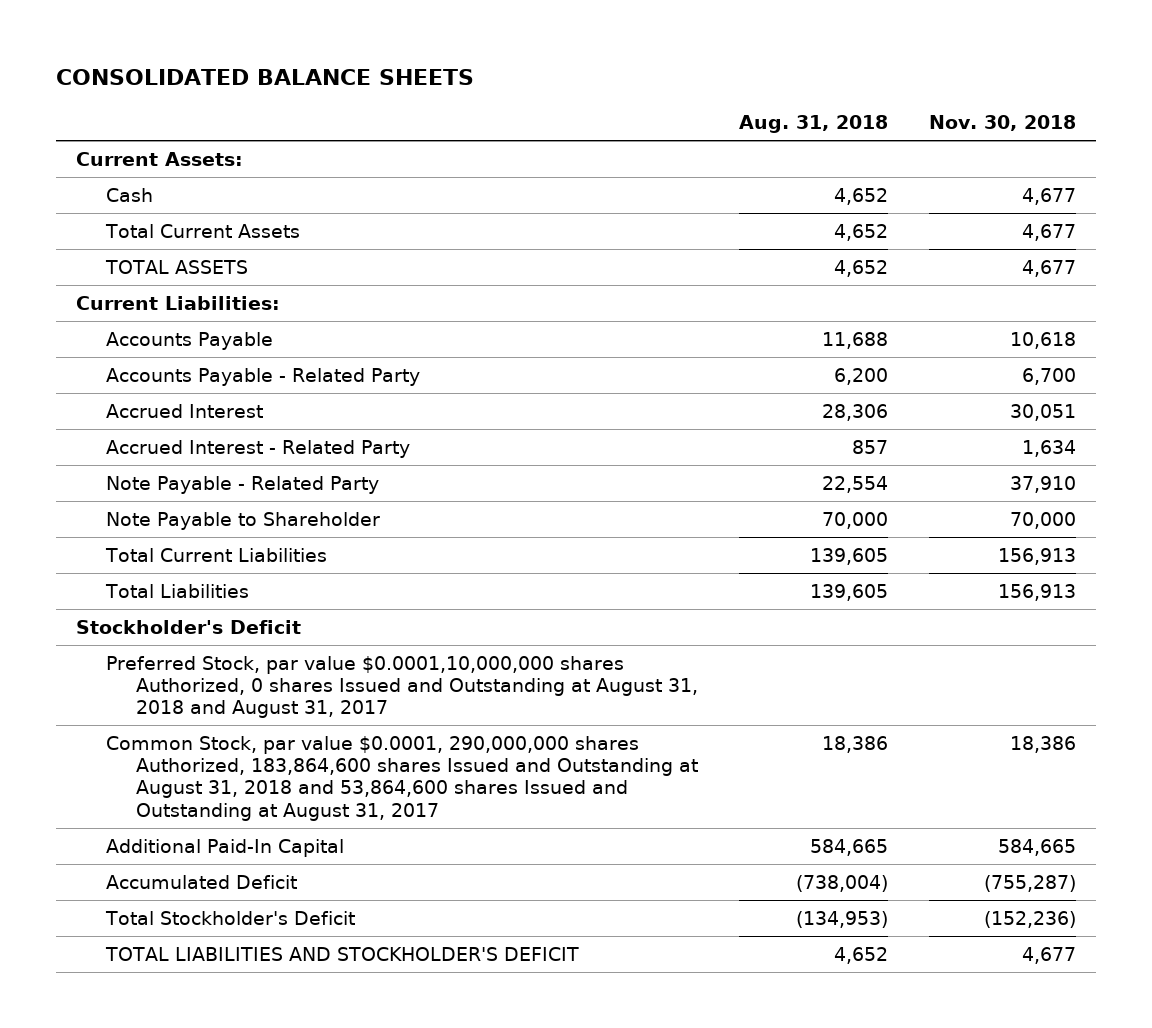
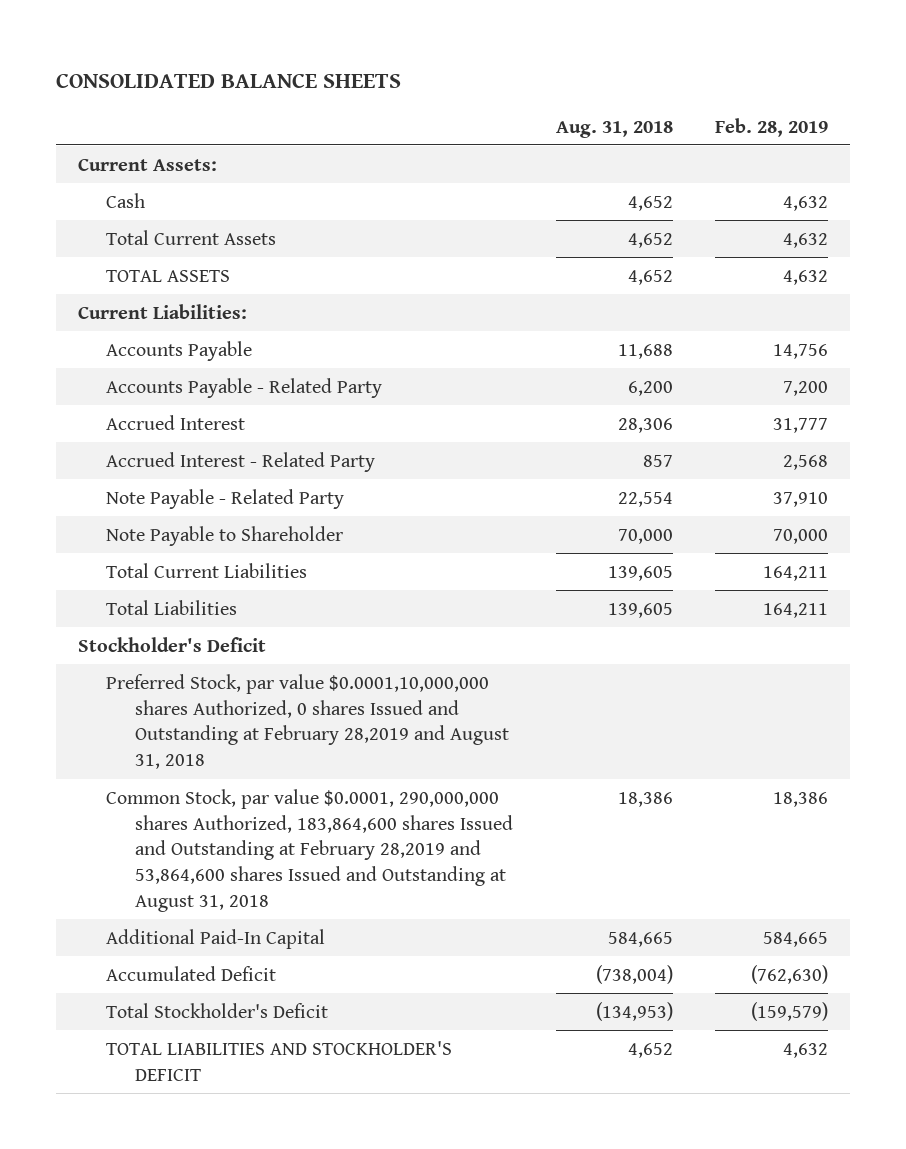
- | Aug. 31, 2018 | Nov. 30, 2018
+ | Aug. 31, 2018 | Feb. 28, 2019
- Preferred Stock, par value $0.0001,10,000,000 shares Authorized, 0 shares Issued and Outstanding at August 31, 2018 and August 31, 2017
- Common Stock, par value $0.0001, 290,000,000 shares Authorized, 183,864,600 shares Issued and Outstanding at August 31, 2018 and 53,864,600 shares Issued and Outstanding at August 31, 2017 | 18,386 | 18,386
+ Preferred Stock, par value $0.0001,10,000,000 shares Authorized, 0 shares Issued and Outstanding at February 28,2019 and August 31, 2018
+ Common Stock, par value $0.0001, 290,000,000 shares Authorized, 183,864,600 shares Issued and Outstanding at February 28,2019 and 53,864,600 shares Issued and Outstanding at August 31, 2018 | 18,386 | 18,386

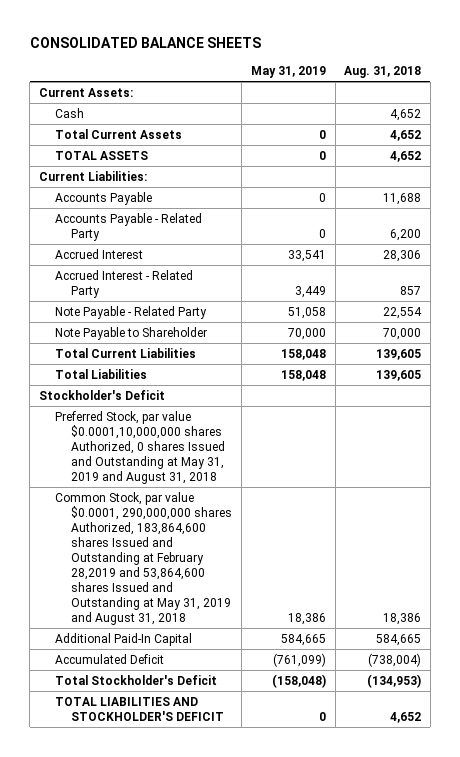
- | Aug. 31, 2018 | Feb. 28, 2019
+ | May 31, 2019 | Aug. 31, 2018
- Preferred Stock, par value $0.0001,10,000,000 shares Authorized, 0 shares Issued and Outstanding at February 28,2019 and August 31, 2018
- Common Stock, par value $0.0001, 290,000,000 shares Authorized, 183,864,600 shares Issued and Outstanding at February 28,2019 and 53,864,600 shares Issued and Outstanding at August 31, 2018 | 18,386 | 18,386
+ Preferred Stock, par value $0.0001,10,000,000 shares Authorized, 0 shares Issued and Outstanding at May 31, 2019 and August 31, 2018
+ Common Stock, par value $0.0001, 290,000,000 shares Authorized, 183,864,600 shares Issued and Outstanding at February 28,2019 and 53,864,600 shares Issued and Outstanding at May 31, 2019 and August 31, 2018 | 18,386 | 18,386

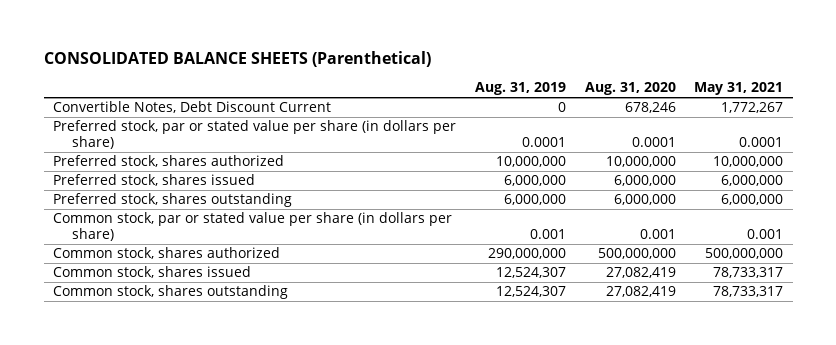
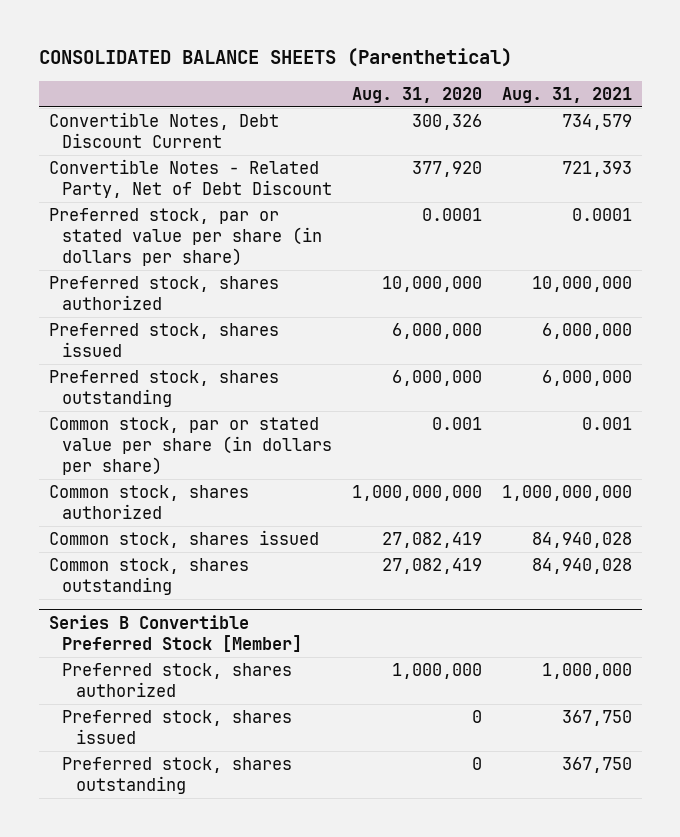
- | Aug. 31, 2019 | Aug. 31, 2020 | May 31, 2021
+ | Aug. 31, 2020 | Aug. 31, 2021
- Convertible Notes, Debt Discount Current | 0 | 678,246 | 1,772,267
+ Convertible Notes, Debt Discount Current | 300,326 | 734,579
+ Convertible Notes - Related Party, Net of Debt Discount | 377,920 | 721,393
- Common stock, shares authorized | 290,000,000 | 500,000,000 | 500,000,000
+ Common stock, shares authorized | 1,000,000,000 | 1,000,000,000
+ Series B Convertible Preferred Stock [Member]
+ Preferred stock, shares authorized | 1,000,000 | 1,000,000
+ Preferred stock, shares issued | 0 | 367,750
+ Preferred stock, shares outstanding | 0 | 367,750

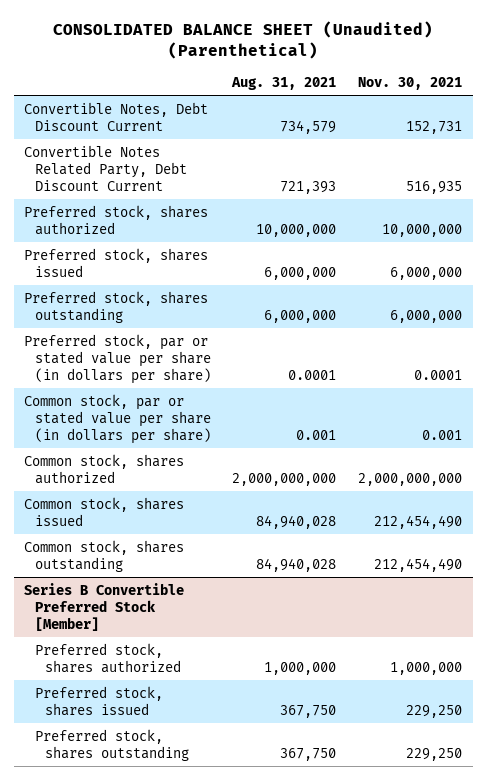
- CONSOLIDATED BALANCE SHEETS (Parenthetical)
+ CONSOLIDATED BALANCE SHEET (Unaudited) (Parenthetical)
- | Aug. 31, 2020 | Aug. 31, 2021
+ | Aug. 31, 2021 | Nov. 30, 2021
- Convertible Notes - Related Party, Net of Debt Discount | 377,920 | 721,393
+ Convertible Notes Related Party, Debt Discount Current | 721,393 | 516,935
moved down: Preferred stock, par or stated value per share (in dollars per share) | 0.0001 | 0.0001
- Common stock, shares authorized | 1,000,000,000 | 1,000,000,000
+ Common stock, shares authorized | 2,000,000,000 | 2,000,000,000

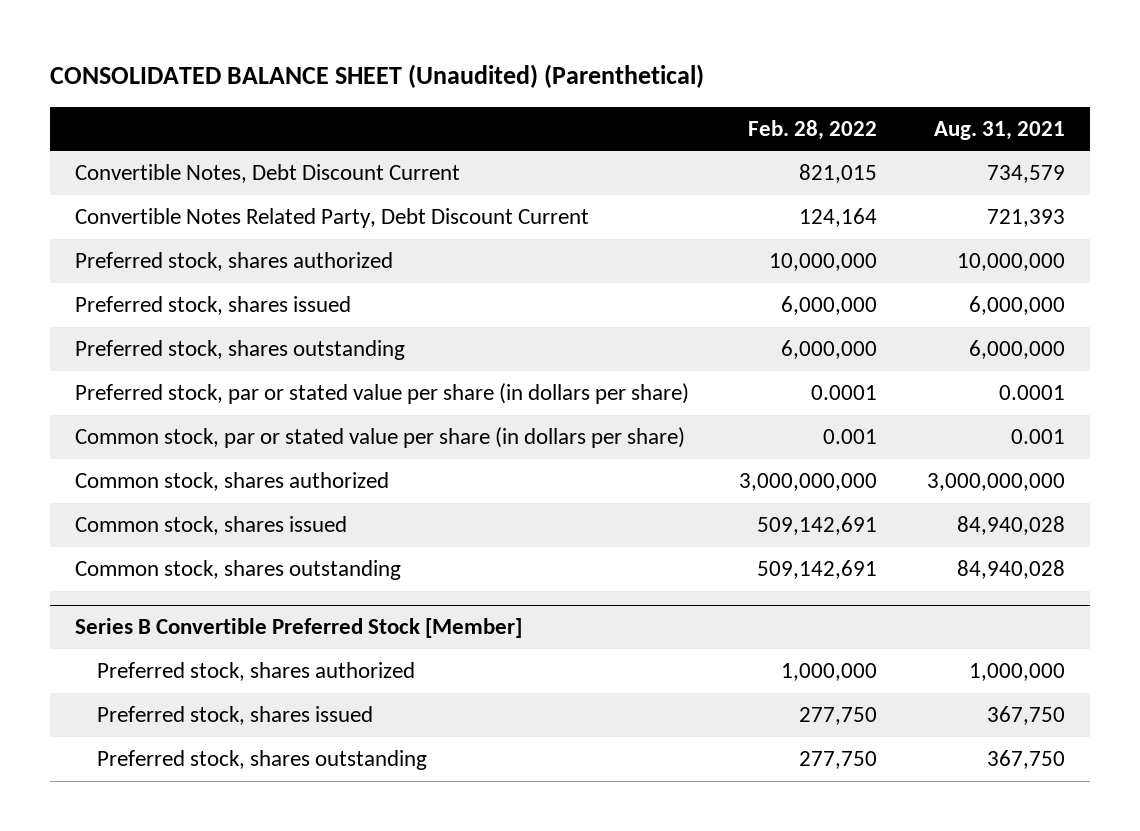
- | Aug. 31, 2021 | Nov. 30, 2021
+ | Feb. 28, 2022 | Aug. 31, 2021
- Common stock, shares authorized | 2,000,000,000 | 2,000,000,000
+ Common stock, shares authorized | 3,000,000,000 | 3,000,000,000

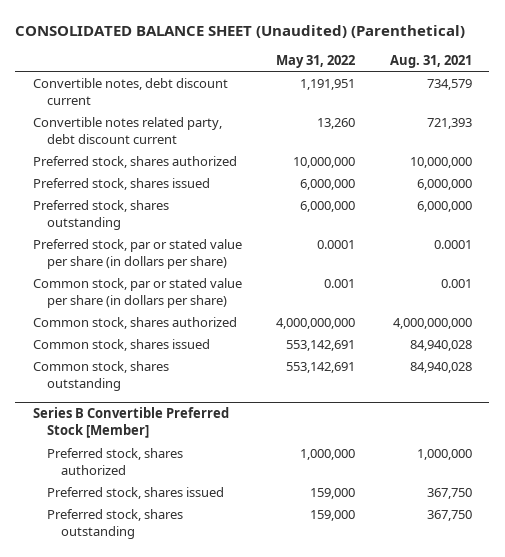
- | Feb. 28, 2022 | Aug. 31, 2021
+ | May 31, 2022 | Aug. 31, 2021
- Convertible Notes, Debt Discount Current | 821,015 | 734,579
- Convertible Notes Related Party, Debt Discount Current | 124,164 | 721,393
+ Convertible notes, debt discount current | 1,191,951 | 734,579
+ Convertible notes related party, debt discount current | 13,260 | 721,393
- Common stock, shares authorized | 3,000,000,000 | 3,000,000,000
+ Common stock, shares authorized | 4,000,000,000 | 4,000,000,000

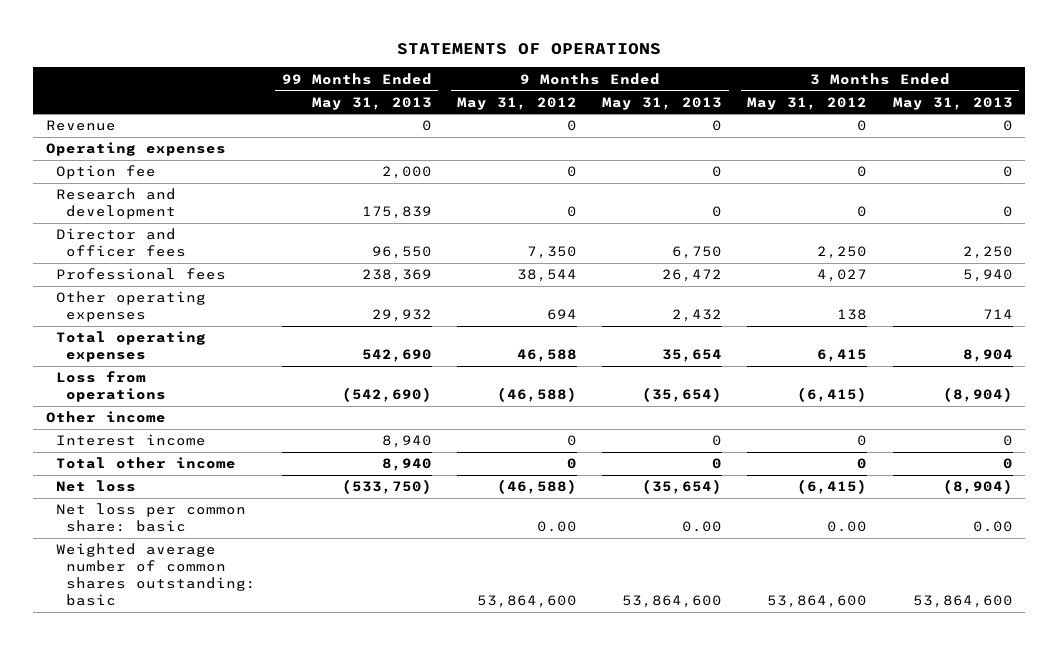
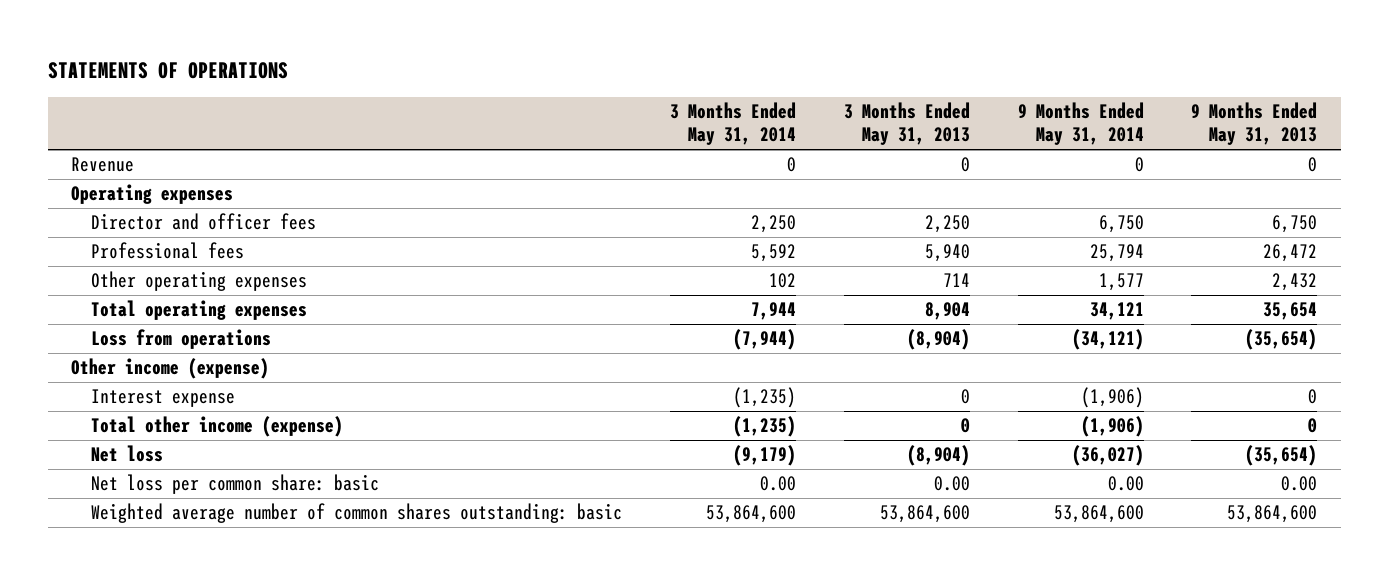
- | 99 Months Ended May 31, 2013 | 9 Months Ended May 31, 2012 | 9 Months Ended May 31, 2013 | 3 Months Ended May 31, 2012 | 3 Months Ended May 31, 2013
+ | 3 Months Ended May 31, 2014 | 3 Months Ended May 31, 2013 | 9 Months Ended May 31, 2014 | 9 Months Ended May 31, 2013
- Option fee | 2,000 | 0 | 0 | 0 | 0
- Research and development | 175,839 | 0 | 0 | 0 | 0
- Other income
- Interest income | 8,940 | 0 | 0 | 0 | 0
- Total other income | 8,940 | 0 | 0 | 0 | 0
+ Other income (expense)
+ Interest expense | (1,235) | 0 | (1,906) | 0
+ Total other income (expense) | (1,235) | 0 | (1,906) | 0

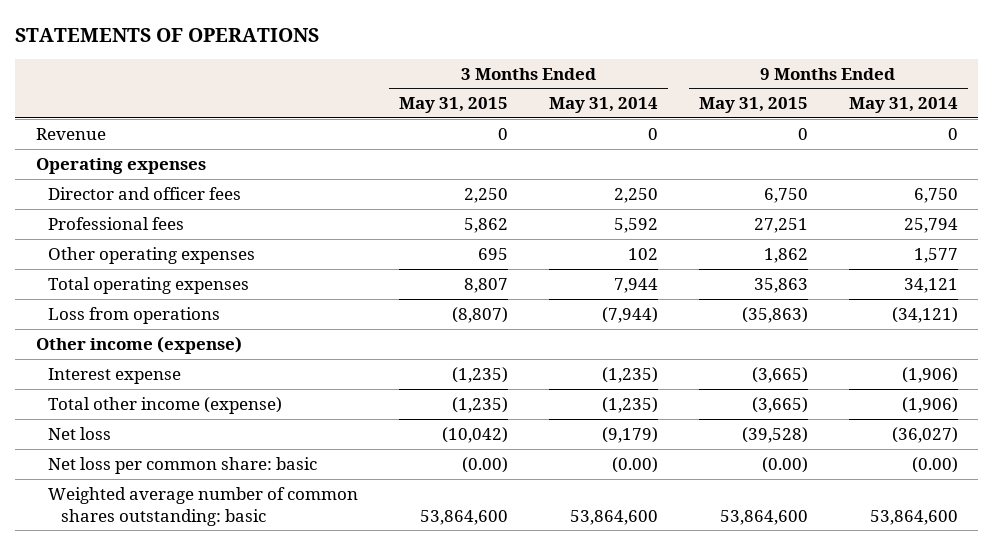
- | 3 Months Ended May 31, 2014 | 3 Months Ended May 31, 2013 | 9 Months Ended May 31, 2014 | 9 Months Ended May 31, 2013
+ | 3 Months Ended May 31, 2015 | 3 Months Ended May 31, 2014 | 9 Months Ended May 31, 2015 | 9 Months Ended May 31, 2014
- Net loss per common share: basic | 0.00 | 0.00 | 0.00 | 0.00
+ Net loss per common share: basic | (0.00) | (0.00) | (0.00) | (0.00)

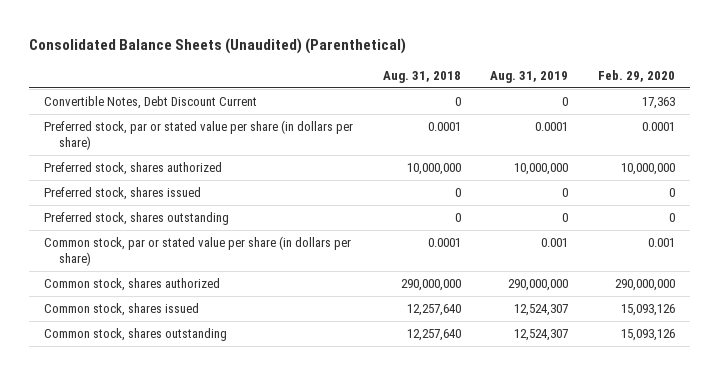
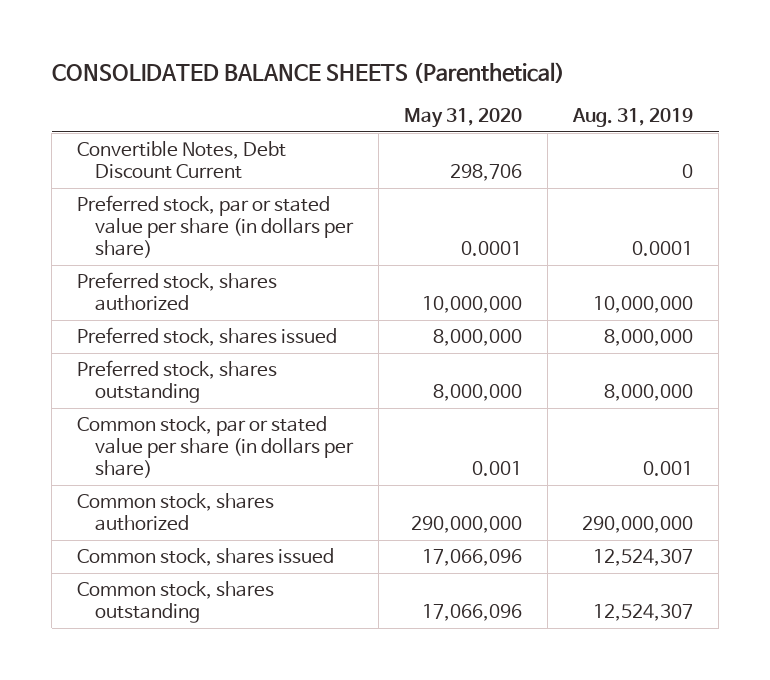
- Consolidated Balance Sheets (Unaudited) (Parenthetical)
+ CONSOLIDATED BALANCE SHEETS (Parenthetical)
- | Aug. 31, 2018 | Aug. 31, 2019 | Feb. 29, 2020
+ | May 31, 2020 | Aug. 31, 2019
- Preferred stock, shares issued | 0 | 0 | 0
- Preferred stock, shares outstanding | 0 | 0 | 0
+ Preferred stock, shares issued | 8,000,000 | 8,000,000
+ Preferred stock, shares outstanding | 8,000,000 | 8,000,000

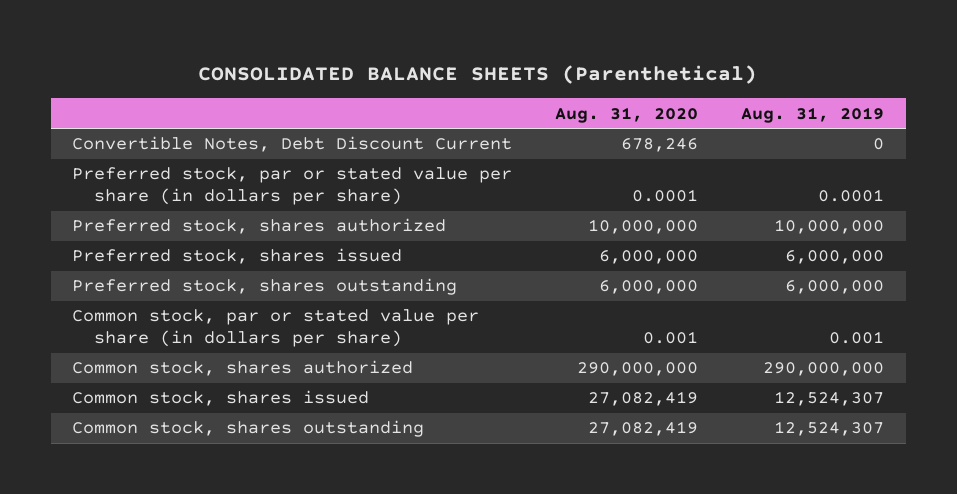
- | May 31, 2020 | Aug. 31, 2019
+ | Aug. 31, 2020 | Aug. 31, 2019
- Preferred stock, shares issued | 8,000,000 | 8,000,000
- Preferred stock, shares outstanding | 8,000,000 | 8,000,000
+ Preferred stock, shares issued | 6,000,000 | 6,000,000
+ Preferred stock, shares outstanding | 6,000,000 | 6,000,000

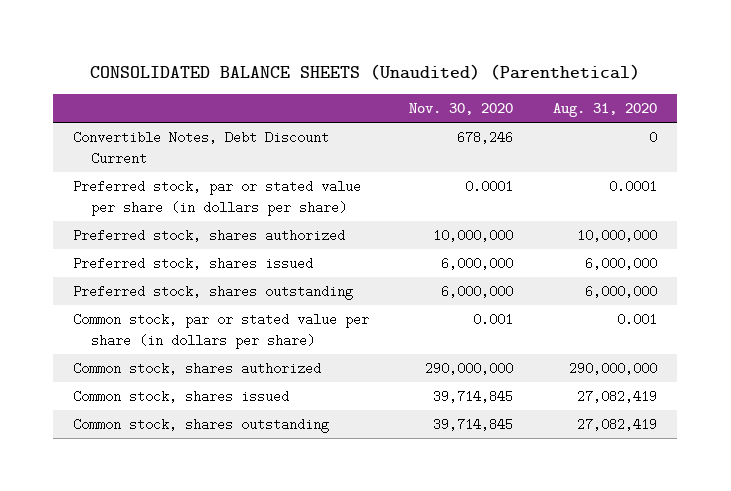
- CONSOLIDATED BALANCE SHEETS (Parenthetical)
+ CONSOLIDATED BALANCE SHEETS (Unaudited) (Parenthetical)
- | Aug. 31, 2020 | Aug. 31, 2019
+ | Nov. 30, 2020 | Aug. 31, 2020
- Convertible Notes, Debt Discount Current | 678,246 | 0
+ Convertible Notes, Debt Discount Current | 678,246 | 0

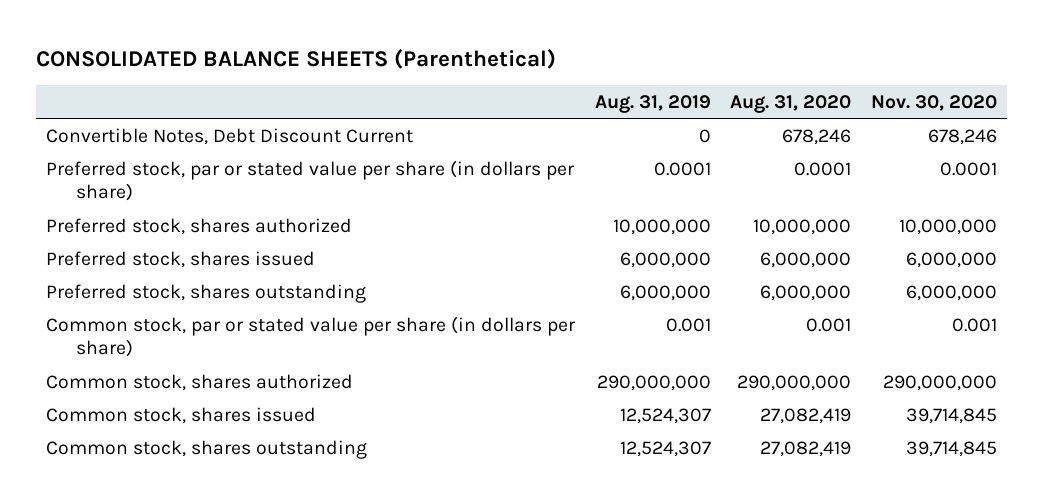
- CONSOLIDATED BALANCE SHEETS (Unaudited) (Parenthetical)
+ CONSOLIDATED BALANCE SHEETS (Parenthetical)
- | Nov. 30, 2020 | Aug. 31, 2020
+ | Aug. 31, 2019 | Aug. 31, 2020 | Nov. 30, 2020
- Convertible Notes, Debt Discount Current | 678,246 | 0
+ Convertible Notes, Debt Discount Current | 0 | 678,246 | 678,246

